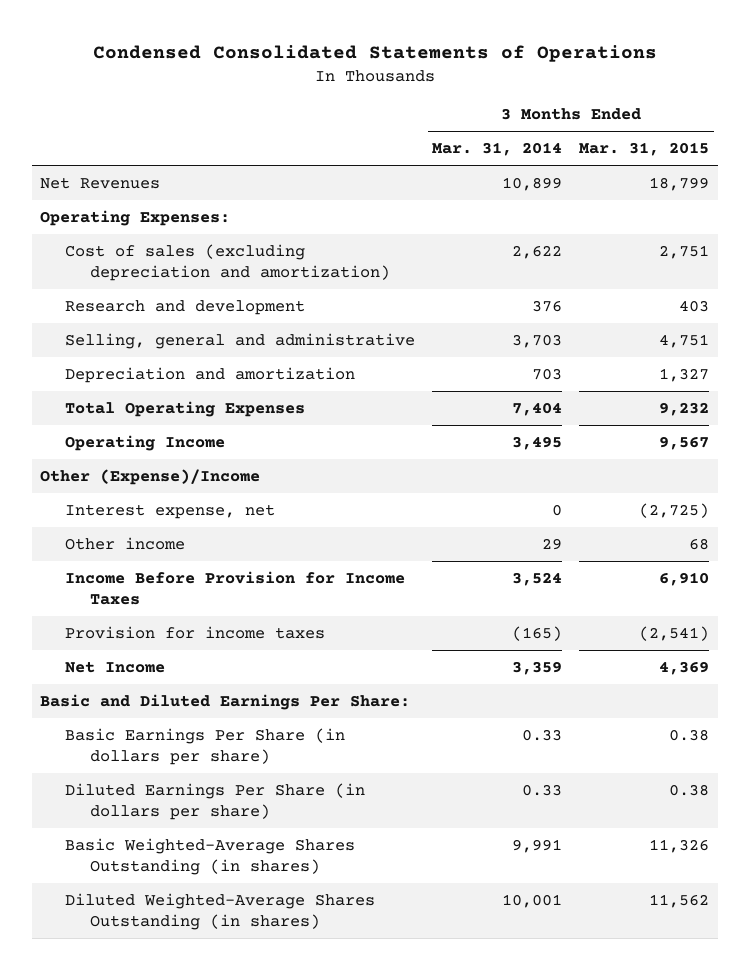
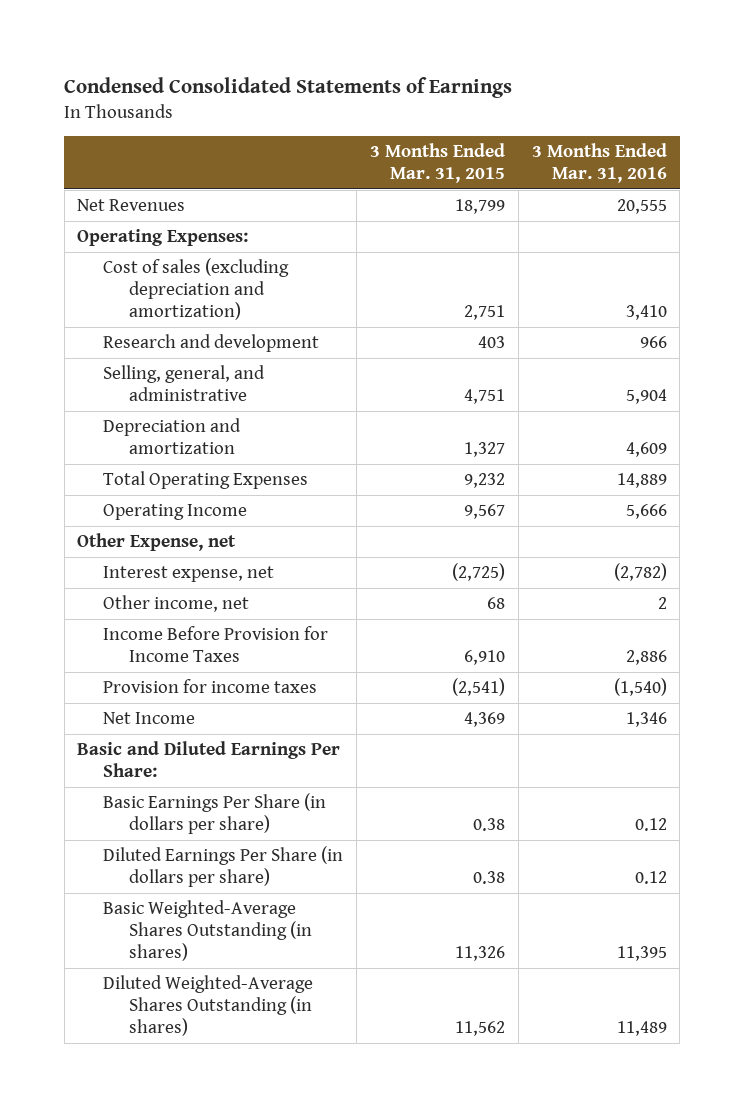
- Condensed Consolidated Statements of Operations
+ Condensed Consolidated Statements of Earnings
- | 3 Months Ended Mar. 31, 2014 | 3 Months Ended Mar. 31, 2015
+ | 3 Months Ended Mar. 31, 2015 | 3 Months Ended Mar. 31, 2016
- Selling, general and administrative | 3,703 | 4,751
+ Selling, general, and administrative | 4,751 | 5,904
- Other (Expense)/Income
+ Other Expense, net
- Other income | 29 | 68
+ Other income, net | 68 | 2

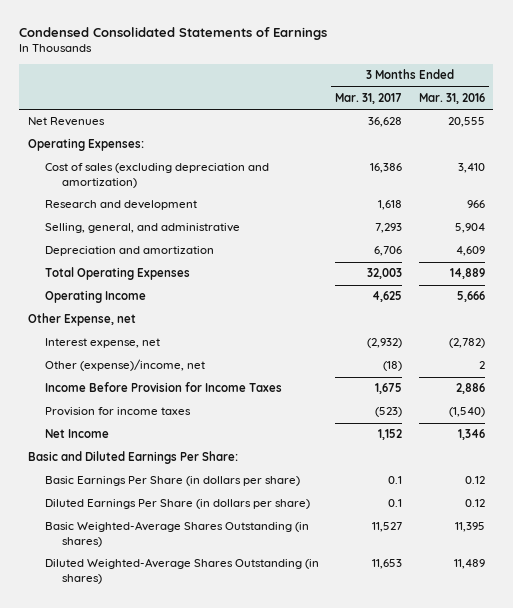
- | 3 Months Ended Mar. 31, 2015 | 3 Months Ended Mar. 31, 2016
+ | 3 Months Ended Mar. 31, 2017 | 3 Months Ended Mar. 31, 2016
- Other income, net | 68 | 2
+ Other (expense)/income, net | (18) | 2

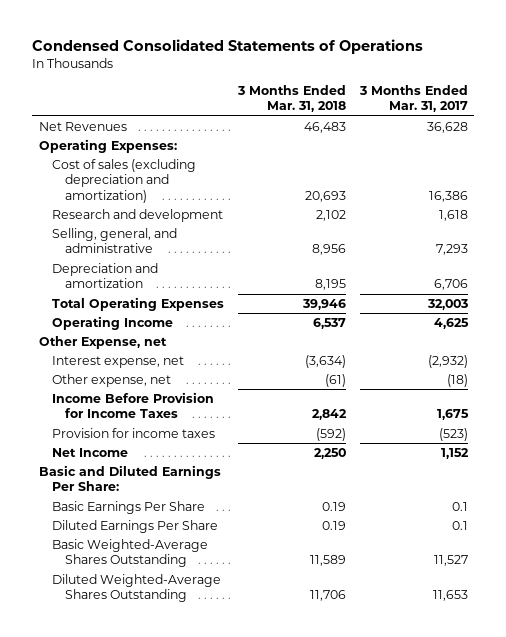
- Condensed Consolidated Statements of Earnings
+ Condensed Consolidated Statements of Operations
- | 3 Months Ended Mar. 31, 2017 | 3 Months Ended Mar. 31, 2016
+ | 3 Months Ended Mar. 31, 2018 | 3 Months Ended Mar. 31, 2017
- Other (expense)/income, net | (18) | 2
+ Other expense, net | (61) | (18)
- Basic Earnings Per Share (in dollars per share) | 0.1 | 0.12
- Diluted Earnings Per Share (in dollars per share) | 0.1 | 0.12
- Basic Weighted-Average Shares Outstanding (in shares) | 11,527 | 11,395
- Diluted Weighted-Average Shares Outstanding (in shares) | 11,653 | 11,489
+ Basic Earnings Per Share | 0.19 | 0.1
+ Diluted Earnings Per Share | 0.19 | 0.1
+ Basic Weighted-Average Shares Outstanding | 11,589 | 11,527
+ Diluted Weighted-Average Shares Outstanding | 11,706 | 11,653

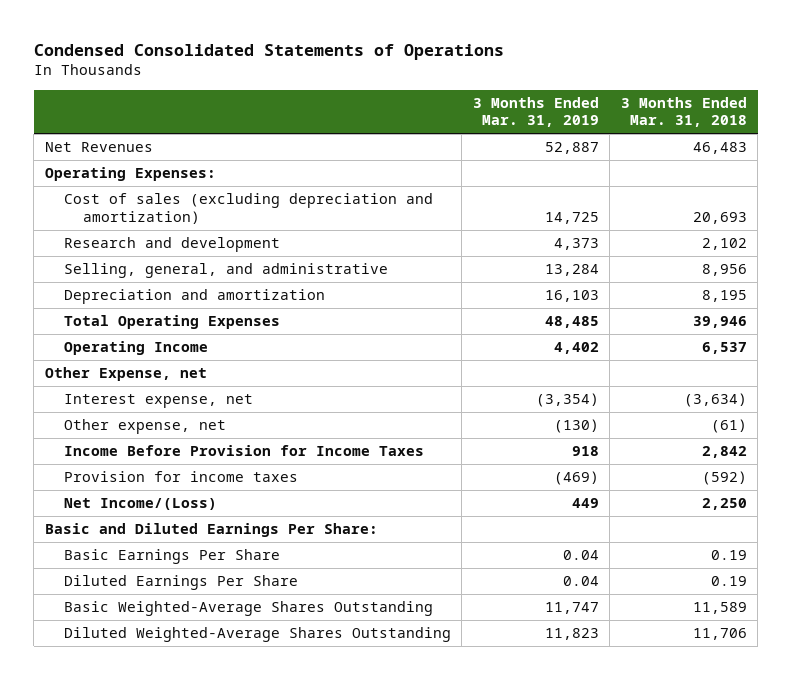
- | 3 Months Ended Mar. 31, 2018 | 3 Months Ended Mar. 31, 2017
+ | 3 Months Ended Mar. 31, 2019 | 3 Months Ended Mar. 31, 2018
- Net Income | 2,250 | 1,152
+ Net Income/(Loss) | 449 | 2,250

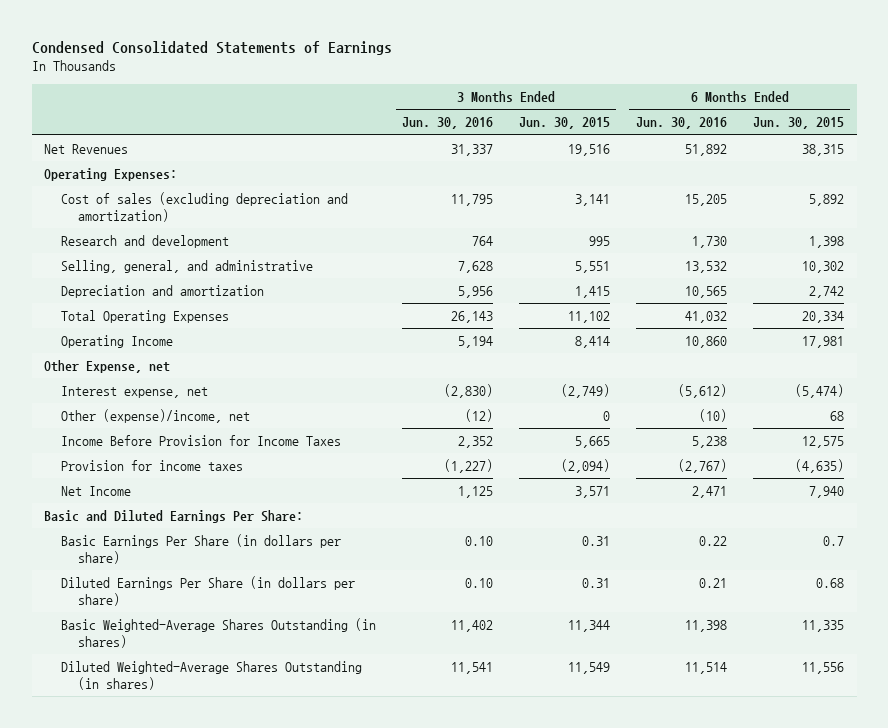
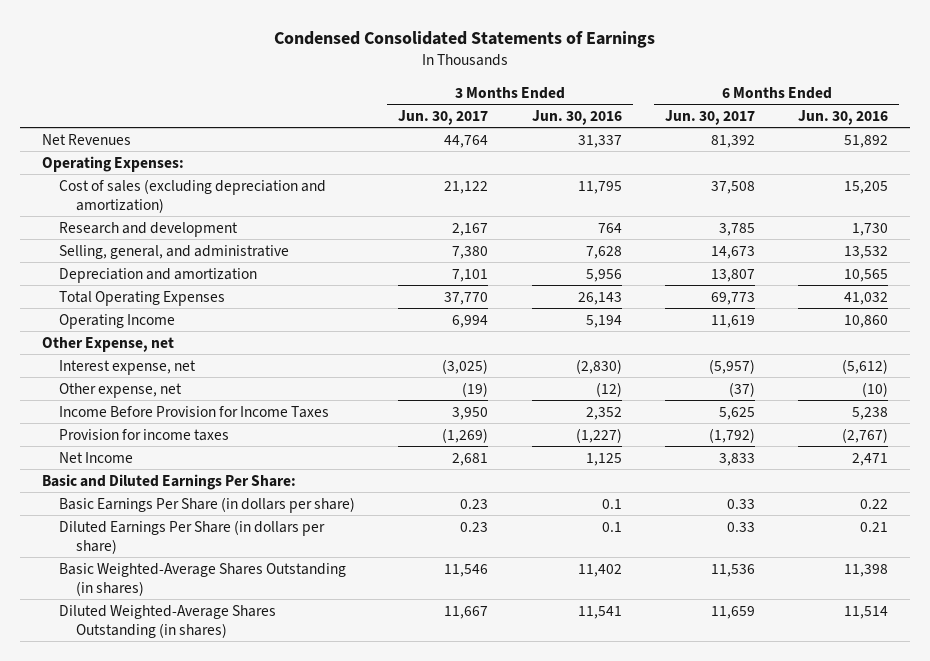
- | 3 Months Ended Jun. 30, 2016 | 3 Months Ended Jun. 30, 2015 | 6 Months Ended Jun. 30, 2016 | 6 Months Ended Jun. 30, 2015
+ | 3 Months Ended Jun. 30, 2017 | 3 Months Ended Jun. 30, 2016 | 6 Months Ended Jun. 30, 2017 | 6 Months Ended Jun. 30, 2016
- Other (expense)/income, net | (12) | 0 | (10) | 68
+ Other expense, net | (19) | (12) | (37) | (10)
- Basic Earnings Per Share (in dollars per share) | 0.10 | 0.31 | 0.22 | 0.7
- Diluted Earnings Per Share (in dollars per share) | 0.10 | 0.31 | 0.21 | 0.68
+ Basic Earnings Per Share (in dollars per share) | 0.23 | 0.1 | 0.33 | 0.22
+ Diluted Earnings Per Share (in dollars per share) | 0.23 | 0.1 | 0.33 | 0.21

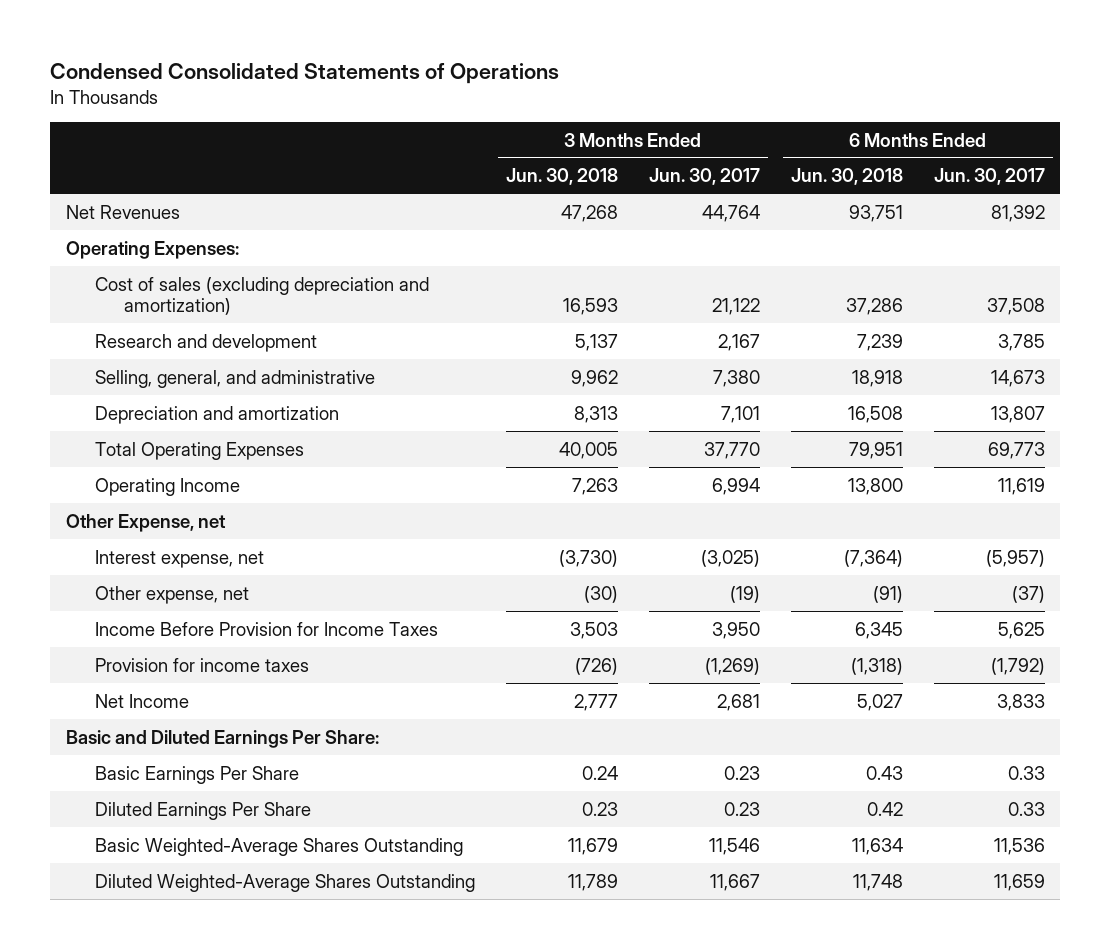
- Condensed Consolidated Statements of Earnings
+ Condensed Consolidated Statements of Operations
- | 3 Months Ended Jun. 30, 2017 | 3 Months Ended Jun. 30, 2016 | 6 Months Ended Jun. 30, 2017 | 6 Months Ended Jun. 30, 2016
+ | 3 Months Ended Jun. 30, 2018 | 3 Months Ended Jun. 30, 2017 | 6 Months Ended Jun. 30, 2018 | 6 Months Ended Jun. 30, 2017
- Basic Earnings Per Share (in dollars per share) | 0.23 | 0.1 | 0.33 | 0.22
- Diluted Earnings Per Share (in dollars per share) | 0.23 | 0.1 | 0.33 | 0.21
- Basic Weighted-Average Shares Outstanding (in shares) | 11,546 | 11,402 | 11,536 | 11,398
- Diluted Weighted-Average Shares Outstanding (in shares) | 11,667 | 11,541 | 11,659 | 11,514
+ Basic Earnings Per Share | 0.24 | 0.23 | 0.43 | 0.33
+ Diluted Earnings Per Share | 0.23 | 0.23 | 0.42 | 0.33
+ Basic Weighted-Average Shares Outstanding | 11,679 | 11,546 | 11,634 | 11,536
+ Diluted Weighted-Average Shares Outstanding | 11,789 | 11,667 | 11,748 | 11,659

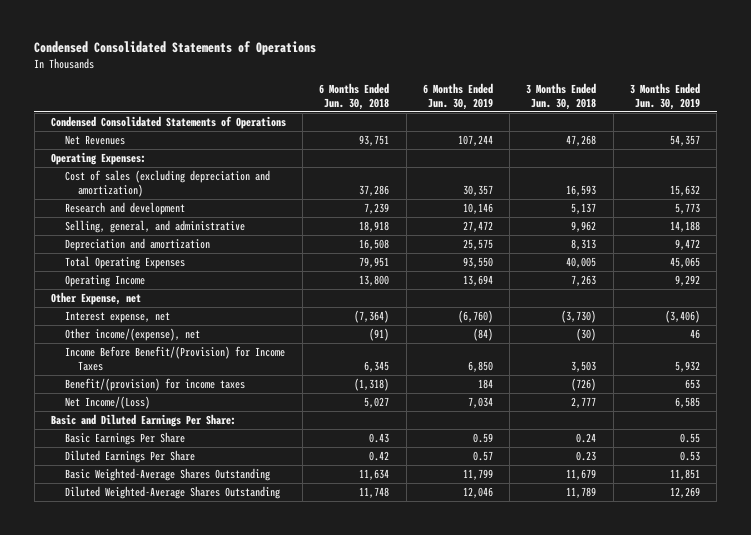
- | 3 Months Ended Jun. 30, 2018 | 3 Months Ended Jun. 30, 2017 | 6 Months Ended Jun. 30, 2018 | 6 Months Ended Jun. 30, 2017
+ | 6 Months Ended Jun. 30, 2018 | 6 Months Ended Jun. 30, 2019 | 3 Months Ended Jun. 30, 2018 | 3 Months Ended Jun. 30, 2019
+ Condensed Consolidated Statements of Operations
- Other expense, net | (30) | (19) | (91) | (37)
- Income Before Provision for Income Taxes | 3,503 | 3,950 | 6,345 | 5,625
- Provision for income taxes | (726) | (1,269) | (1,318) | (1,792)
- Net Income | 2,777 | 2,681 | 5,027 | 3,833
+ Other income/(expense), net | (91) | (84) | (30) | 46
+ Income Before Benefit/(Provision) for Income Taxes | 6,345 | 6,850 | 3,503 | 5,932
+ Benefit/(provision) for income taxes | (1,318) | 184 | (726) | 653
+ Net Income/(Loss) | 5,027 | 7,034 | 2,777 | 6,585

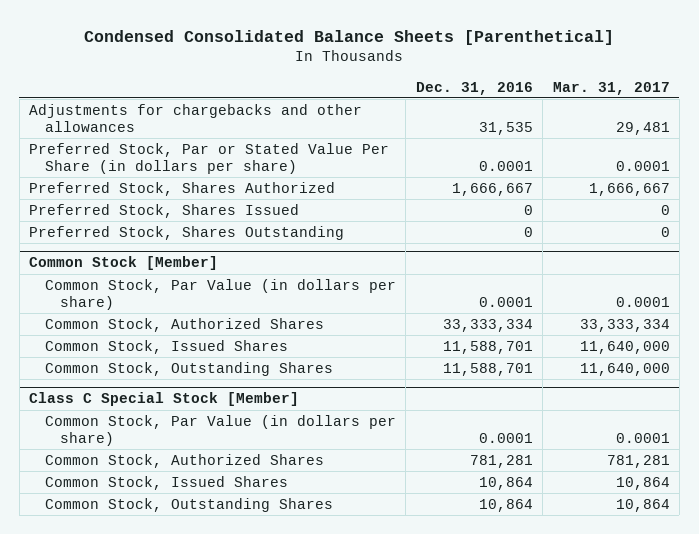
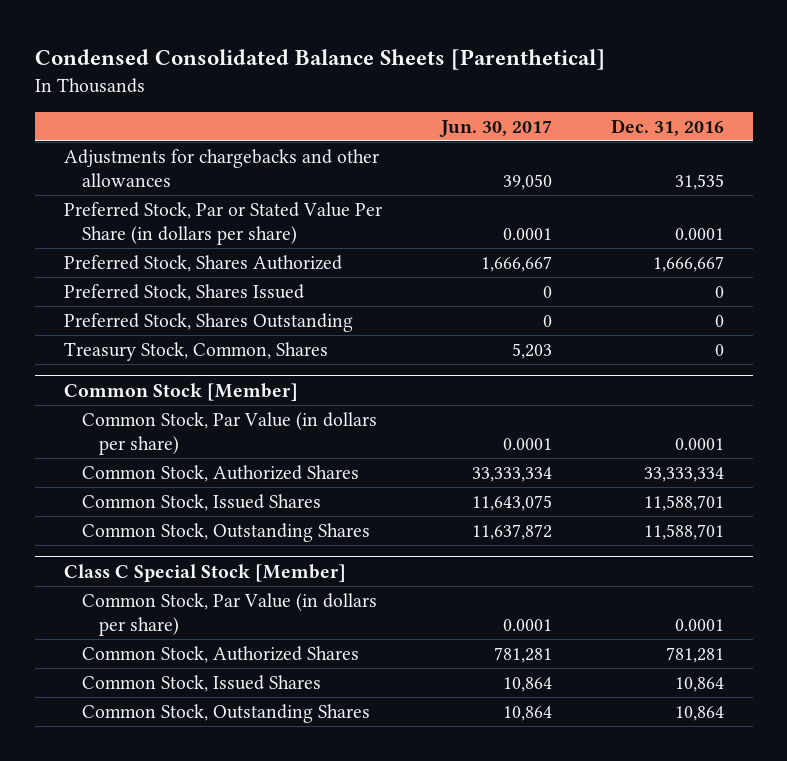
- | Dec. 31, 2016 | Mar. 31, 2017
+ | Jun. 30, 2017 | Dec. 31, 2016
+ Treasury Stock, Common, Shares | 5,203 | 0

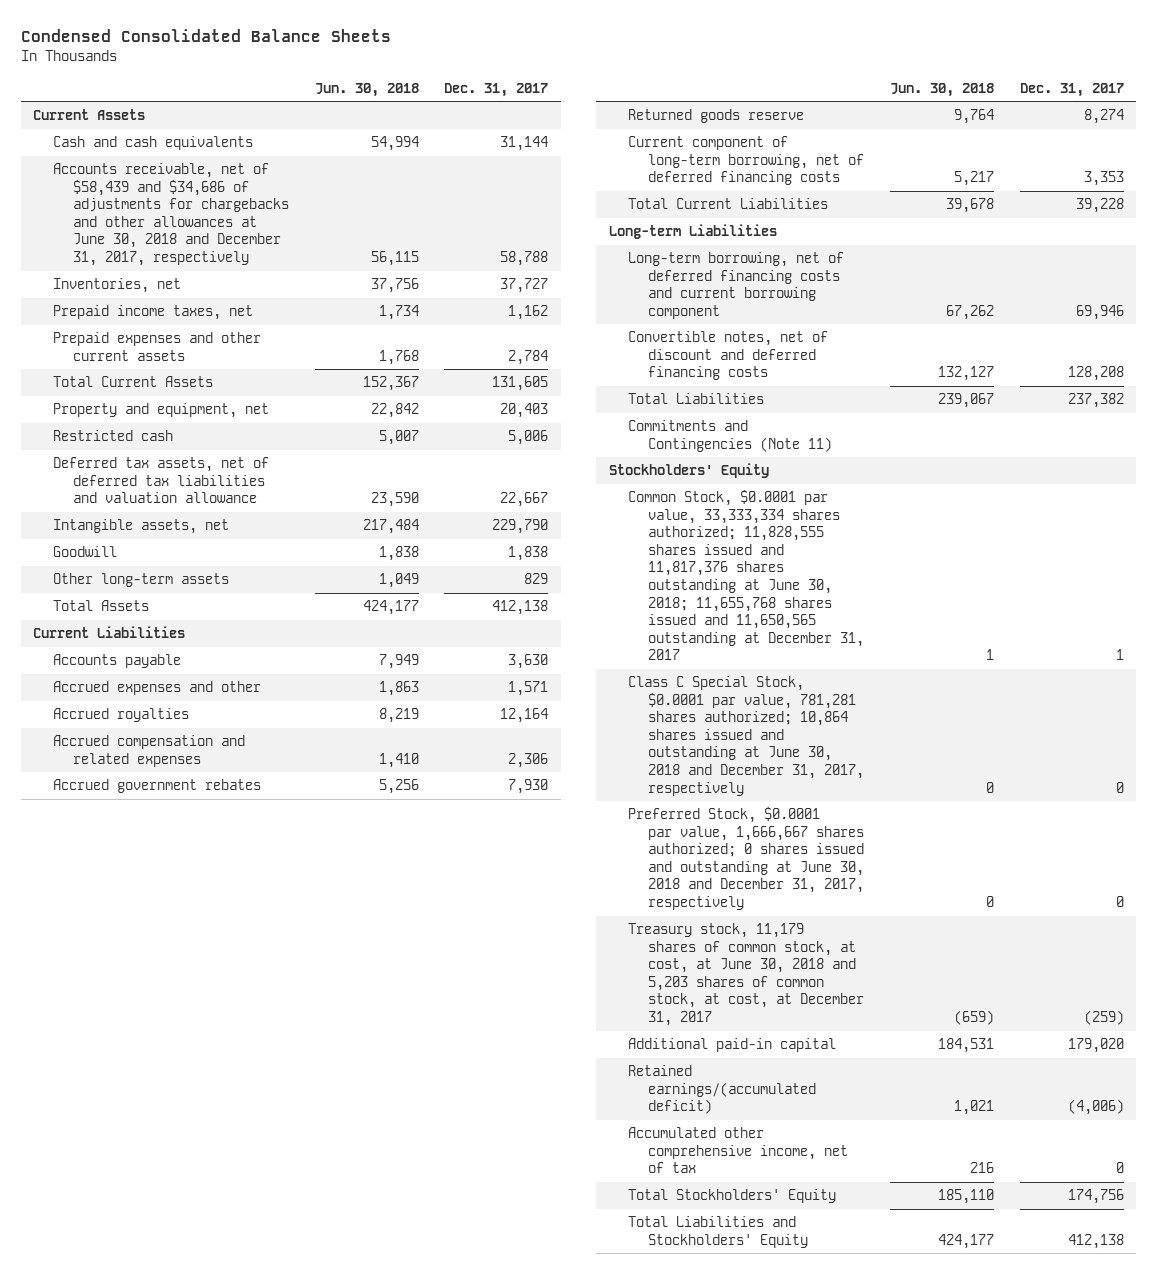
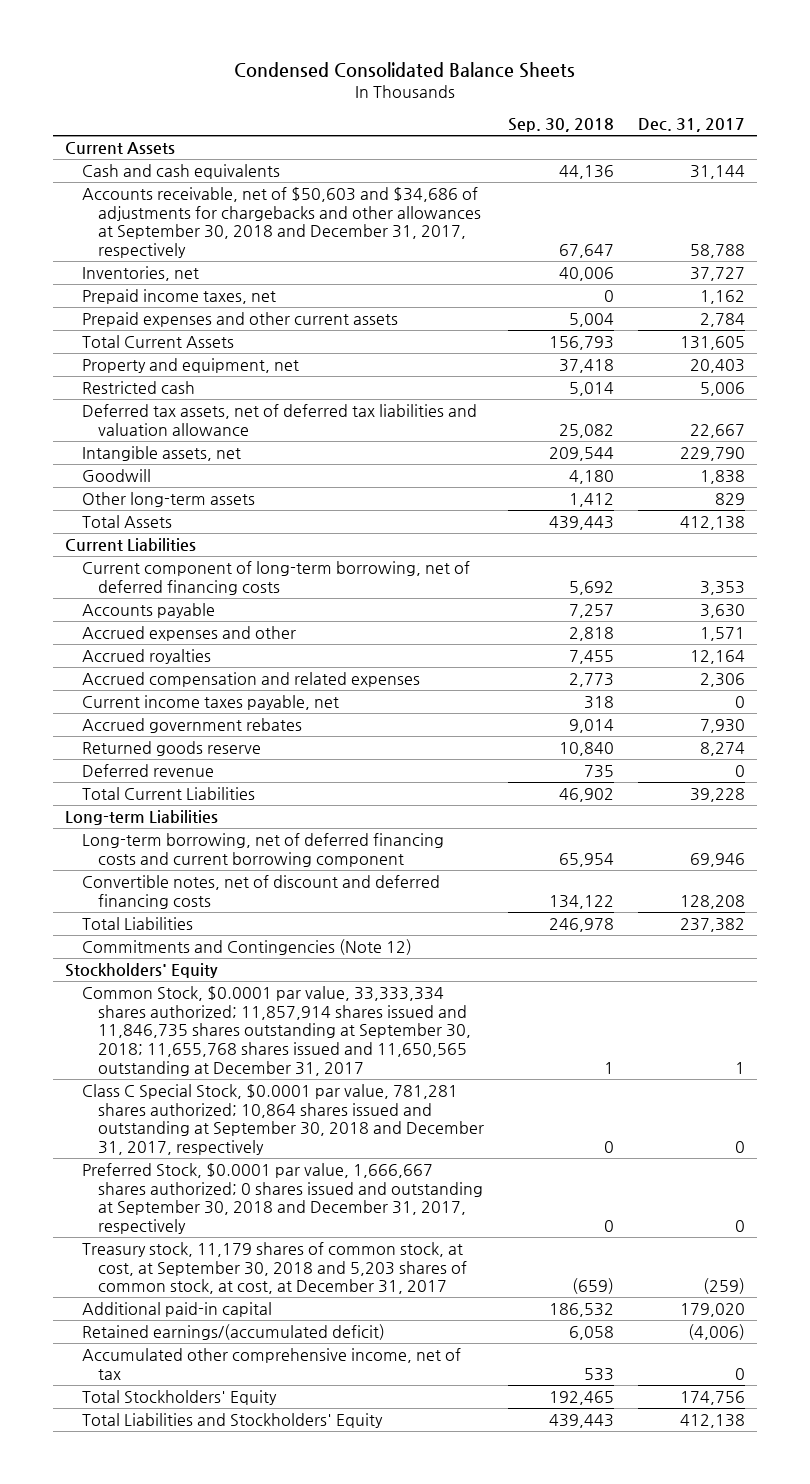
- | Jun. 30, 2018 | Dec. 31, 2017
+ | Sep. 30, 2018 | Dec. 31, 2017
- Accounts receivable, net of $58,439 and $34,686 of adjustments for chargebacks and other allowances at June 30, 2018 and December 31, 2017, respectively | 56,115 | 58,788
+ Accounts receivable, net of $50,603 and $34,686 of adjustments for chargebacks and other allowances at September 30, 2018 and December 31, 2017, respectively | 67,647 | 58,788
moved up: Current component of long-term borrowing, net of deferred financing costs | 5,692 | 3,353
+ Current income taxes payable, net | 318 | 0
+ Deferred revenue | 735 | 0
- Commitments and Contingencies (Note 11)
+ Commitments and Contingencies (Note 12)
- Common Stock, $0.0001 par value, 33,333,334 shares authorized; 11,828,555 shares issued and 11,817,376 shares outstanding at June 30, 2018; 11,655,768 shares issued and 11,650,565 outstanding at December 31, 2017 | 1 | 1
- Class C Special Stock, $0.0001 par value, 781,281 shares authorized; 10,864 shares issued and outstanding at June 30, 2018 and December 31, 2017, respectively | 0 | 0
- Preferred Stock, $0.0001 par value, 1,666,667 shares authorized; 0 shares issued and outstanding at June 30, 2018 and December 31, 2017, respectively | 0 | 0
- Treasury stock, 11,179 shares of common stock, at cost, at June 30, 2018 and 5,203 shares of common stock, at cost, at December 31, 2017 | (659) | (259)
+ Common Stock, $0.0001 par value, 33,333,334 shares authorized; 11,857,914 shares issued and 11,846,735 shares outstanding at September 30, 2018; 11,655,768 shares issued and 11,650,565 outstanding at December 31, 2017 | 1 | 1
+ Class C Special Stock, $0.0001 par value, 781,281 shares authorized; 10,864 shares issued and outstanding at September 30, 2018 and December 31, 2017, respectively | 0 | 0
+ Preferred Stock, $0.0001 par value, 1,666,667 shares authorized; 0 shares issued and outstanding at September 30, 2018 and December 31, 2017, respectively | 0 | 0
+ Treasury stock, 11,179 shares of common stock, at cost, at September 30, 2018 and 5,203 shares of common stock, at cost, at December 31, 2017 | (659) | (259)

